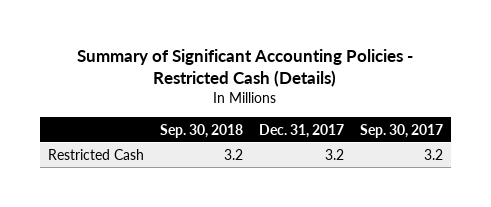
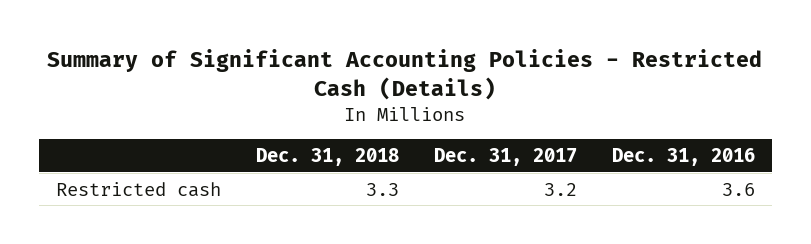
- | Sep. 30, 2018 | Dec. 31, 2017 | Sep. 30, 2017
+ | Dec. 31, 2018 | Dec. 31, 2017 | Dec. 31, 2016
- Restricted Cash | 3.2 | 3.2 | 3.2
+ Restricted cash | 3.3 | 3.2 | 3.6

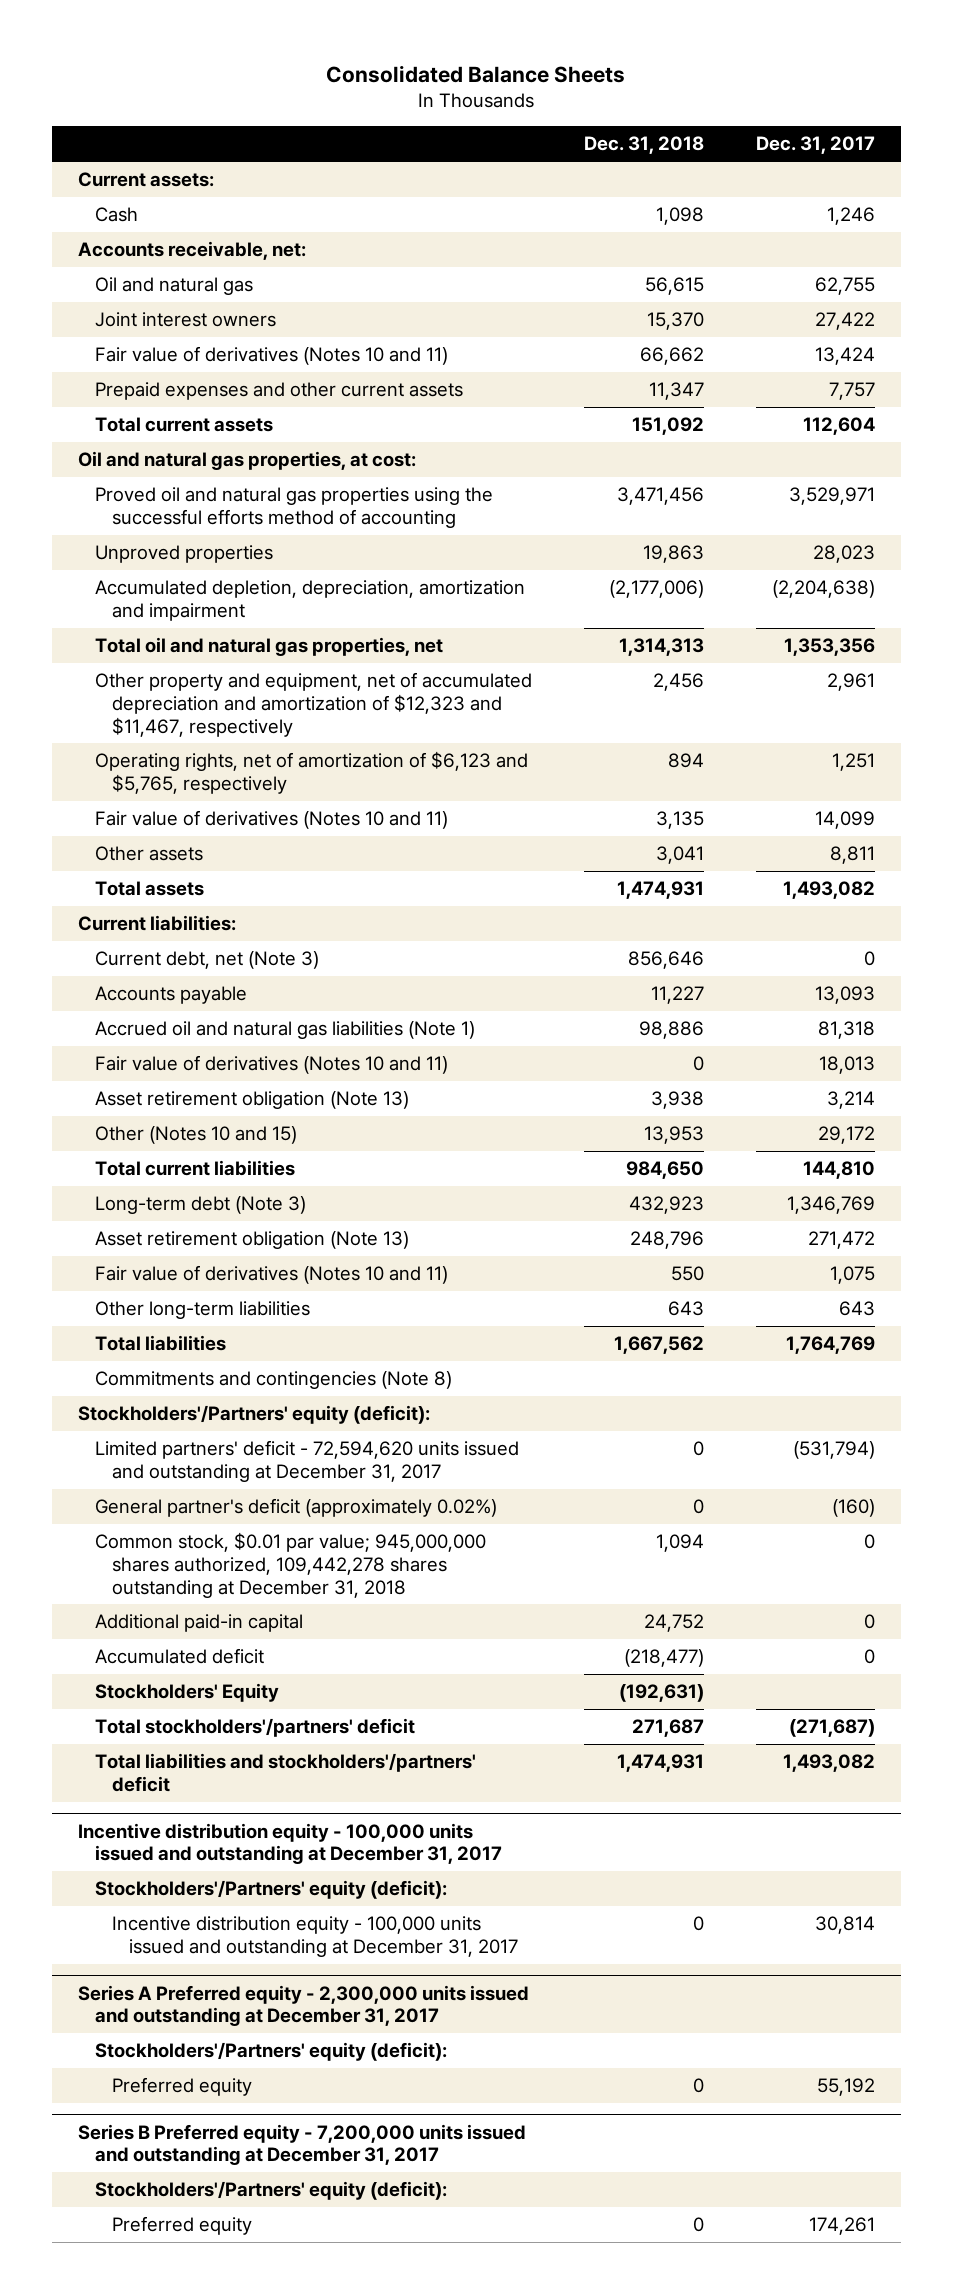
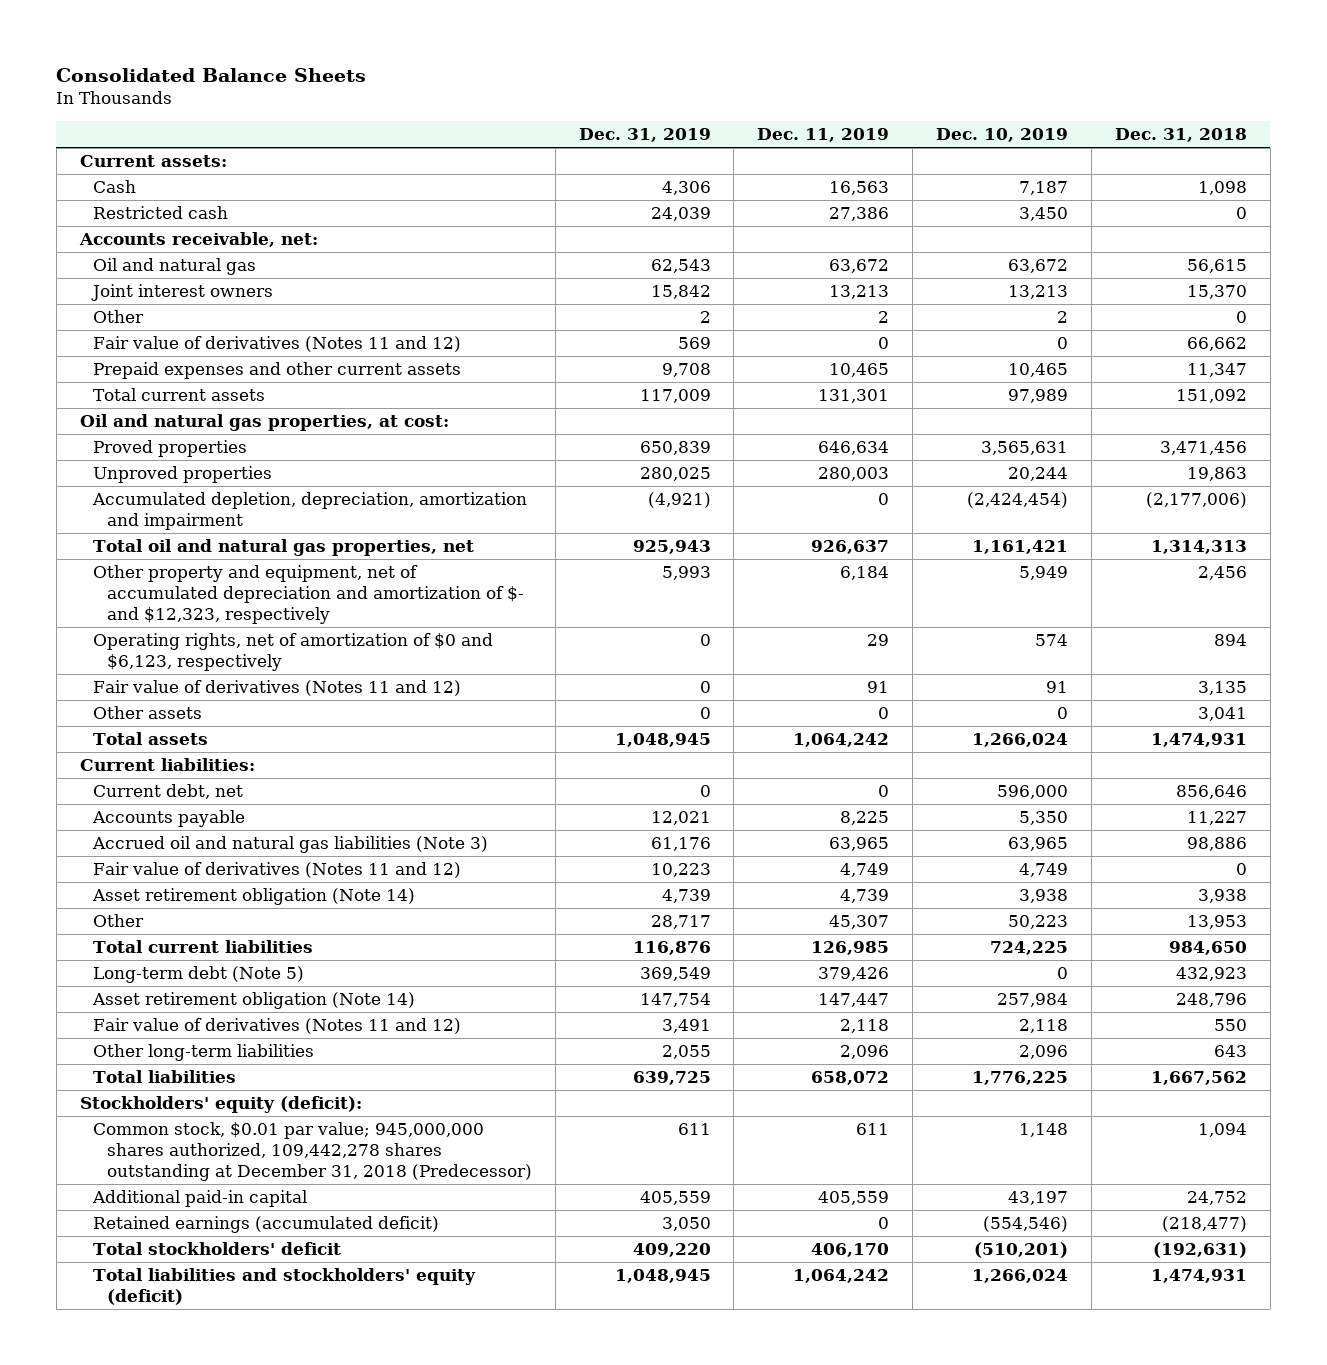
- | Dec. 31, 2018 | Dec. 31, 2017
+ | Dec. 31, 2019 | Dec. 11, 2019 | Dec. 10, 2019 | Dec. 31, 2018
+ Restricted cash | 24,039 | 27,386 | 3,450 | 0
- Fair value of derivatives (Notes 10 and 11) | 66,662 | 13,424
+ Other | 2 | 2 | 2 | 0
+ Fair value of derivatives (Notes 11 and 12) | 569 | 0 | 0 | 66,662
- Proved oil and natural gas properties using the successful efforts method of accounting | 3,471,456 | 3,529,971
+ Proved properties | 650,839 | 646,634 | 3,565,631 | 3,471,456
- Other property and equipment, net of accumulated depreciation and amortization of $12,323 and $11,467, respectively | 2,456 | 2,961
- Operating rights, net of amortization of $6,123 and $5,765, respectively | 894 | 1,251
- Fair value of derivatives (Notes 10 and 11) | 3,135 | 14,099
+ Other property and equipment, net of accumulated depreciation and amortization of $- and $12,323, respectively | 5,993 | 6,184 | 5,949 | 2,456
+ Operating rights, net of amortization of $0 and $6,123, respectively | 0 | 29 | 574 | 894
+ Fair value of derivatives (Notes 11 and 12) | 0 | 91 | 91 | 3,135
- Current debt, net (Note 3) | 856,646 | 0
+ Current debt, net | 0 | 0 | 596,000 | 856,646
- Accrued oil and natural gas liabilities (Note 1) | 98,886 | 81,318
- Fair value of derivatives (Notes 10 and 11) | 0 | 18,013
- Asset retirement obligation (Note 13) | 3,938 | 3,214
- Other (Notes 10 and 15) | 13,953 | 29,172
+ Accrued oil and natural gas liabilities (Note 3) | 61,176 | 63,965 | 63,965 | 98,886
+ Fair value of derivatives (Notes 11 and 12) | 10,223 | 4,749 | 4,749 | 0
+ Asset retirement obligation (Note 14) | 4,739 | 4,739 | 3,938 | 3,938
+ Other | 28,717 | 45,307 | 50,223 | 13,953
- Long-term debt (Note 3) | 432,923 | 1,346,769
- Asset retirement obligation (Note 13) | 248,796 | 271,472
- Fair value of derivatives (Notes 10 and 11) | 550 | 1,075
+ Long-term debt (Note 5) | 369,549 | 379,426 | 0 | 432,923
+ Asset retirement obligation (Note 14) | 147,754 | 147,447 | 257,984 | 248,796
+ Fair value of derivatives (Notes 11 and 12) | 3,491 | 2,118 | 2,118 | 550
- Commitments and contingencies (Note 8)
- Stockholders'/Partners' equity (deficit):
- Limited partners' deficit - 72,594,620 units issued and outstanding at December 31, 2017 | 0 | (531,794)
- General partner's deficit (approximately 0.02%) | 0 | (160)
- Common stock, $0.01 par value; 945,000,000 shares authorized, 109,442,278 shares outstanding at December 31, 2018 | 1,094 | 0
+ Stockholders' equity (deficit):
+ Common stock, $0.01 par value; 945,000,000 shares authorized, 109,442,278 shares outstanding at December 31, 2018 (Predecessor) | 611 | 611 | 1,148 | 1,094
- Accumulated deficit | (218,477) | 0
- Stockholders' Equity | (192,631) |
- Total stockholders'/partners' deficit | 271,687 | (271,687)
- Total liabilities and stockholders'/partners' deficit | 1,474,931 | 1,493,082
- Incentive distribution equity - 100,000 units issued and outstanding at December 31, 2017
- Stockholders'/Partners' equity (deficit):
- Incentive distribution equity - 100,000 units issued and outstanding at December 31, 2017 | 0 | 30,814
- Series A Preferred equity - 2,300,000 units issued and outstanding at December 31, 2017
- Stockholders'/Partners' equity (deficit):
- Preferred equity | 0 | 55,192
- Series B Preferred equity - 7,200,000 units issued and outstanding at December 31, 2017
- Stockholders'/Partners' equity (deficit):
- Preferred equity | 0 | 174,261
+ Retained earnings (accumulated deficit) | 3,050 | 0 | (554,546) | (218,477)
+ Total stockholders' deficit | 409,220 | 406,170 | (510,201) | (192,631)
+ Total liabilities and stockholders' equity (deficit) | 1,048,945 | 1,064,242 | 1,266,024 | 1,474,931

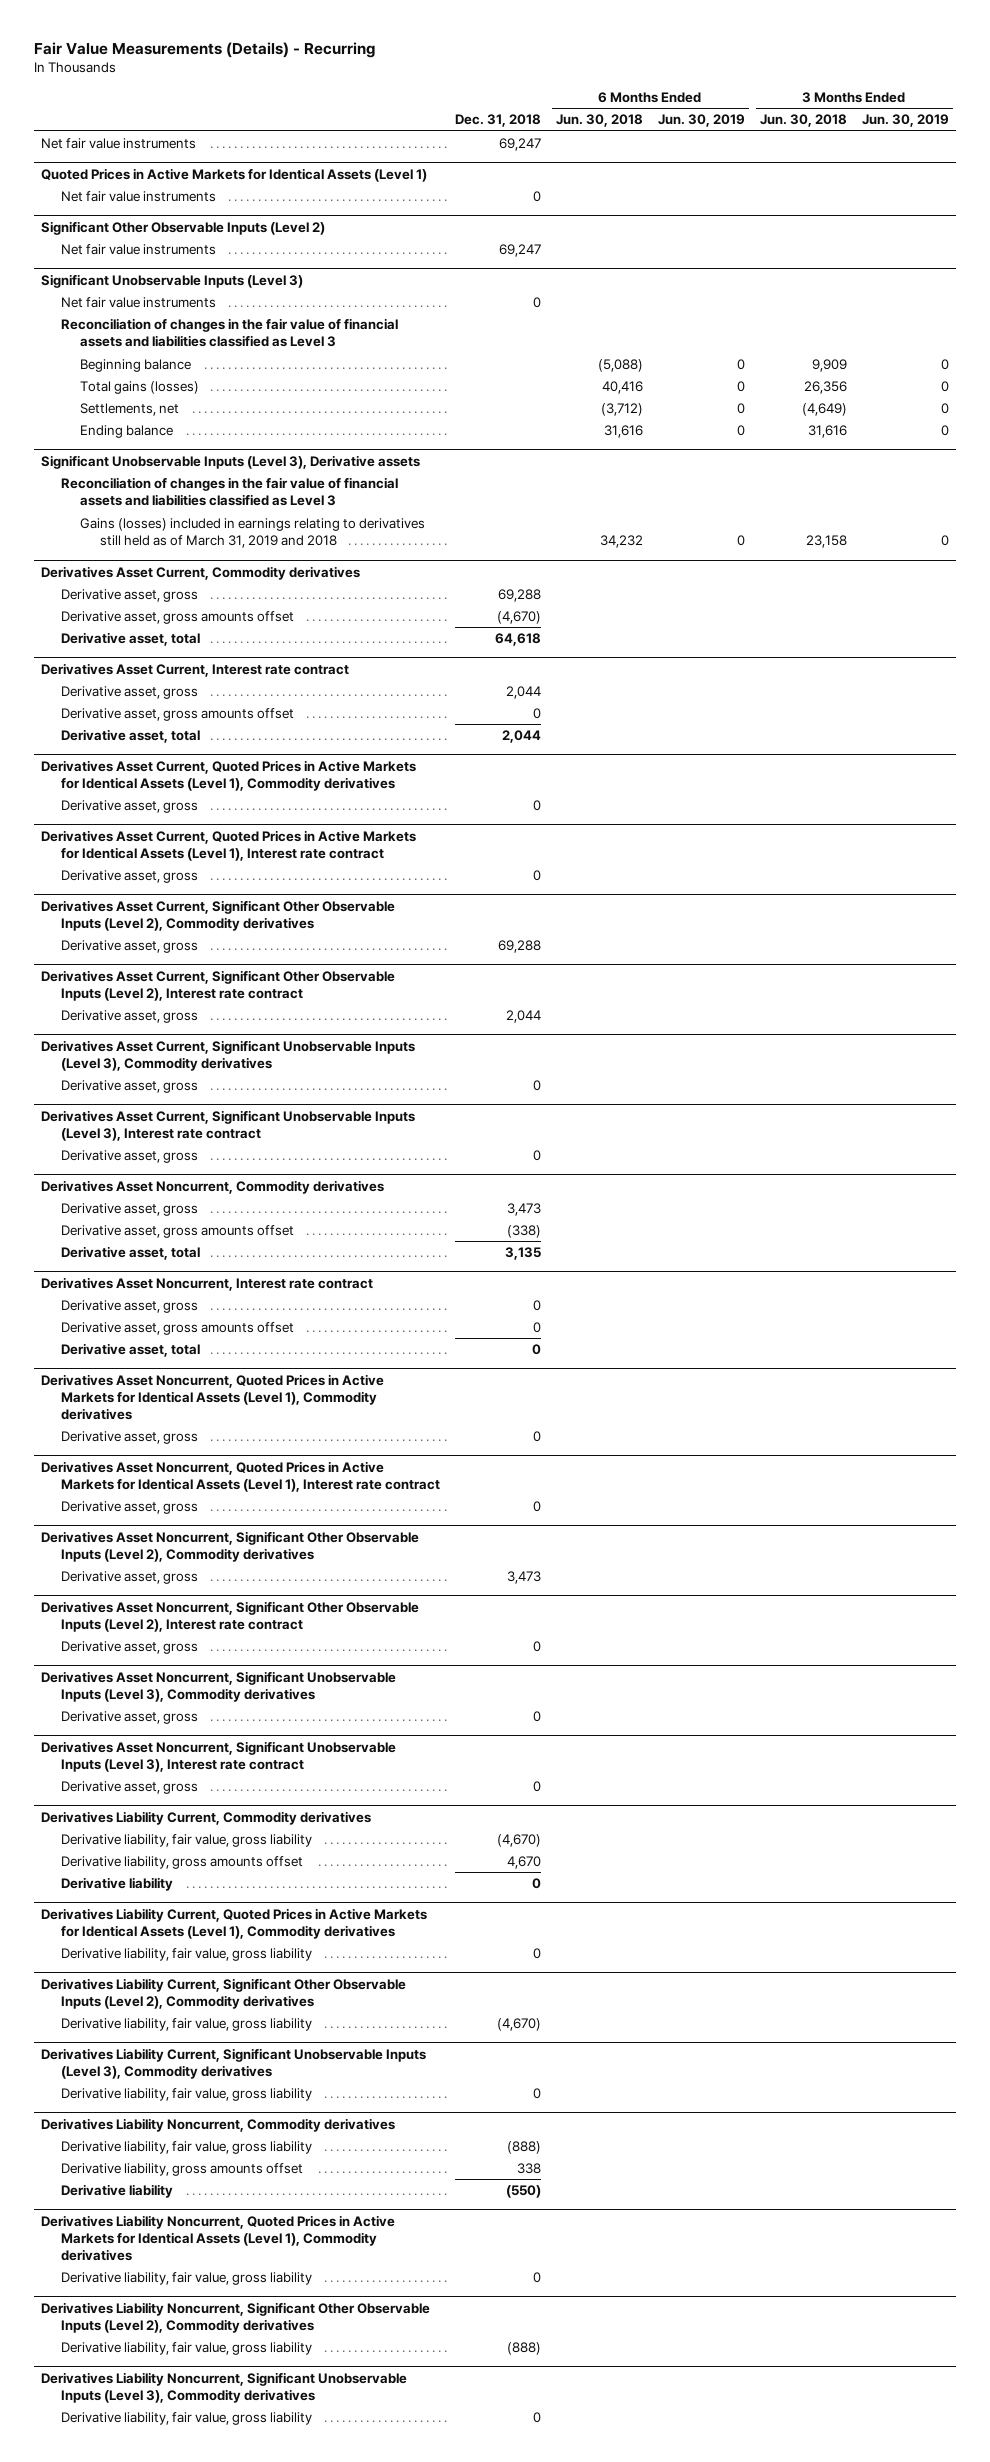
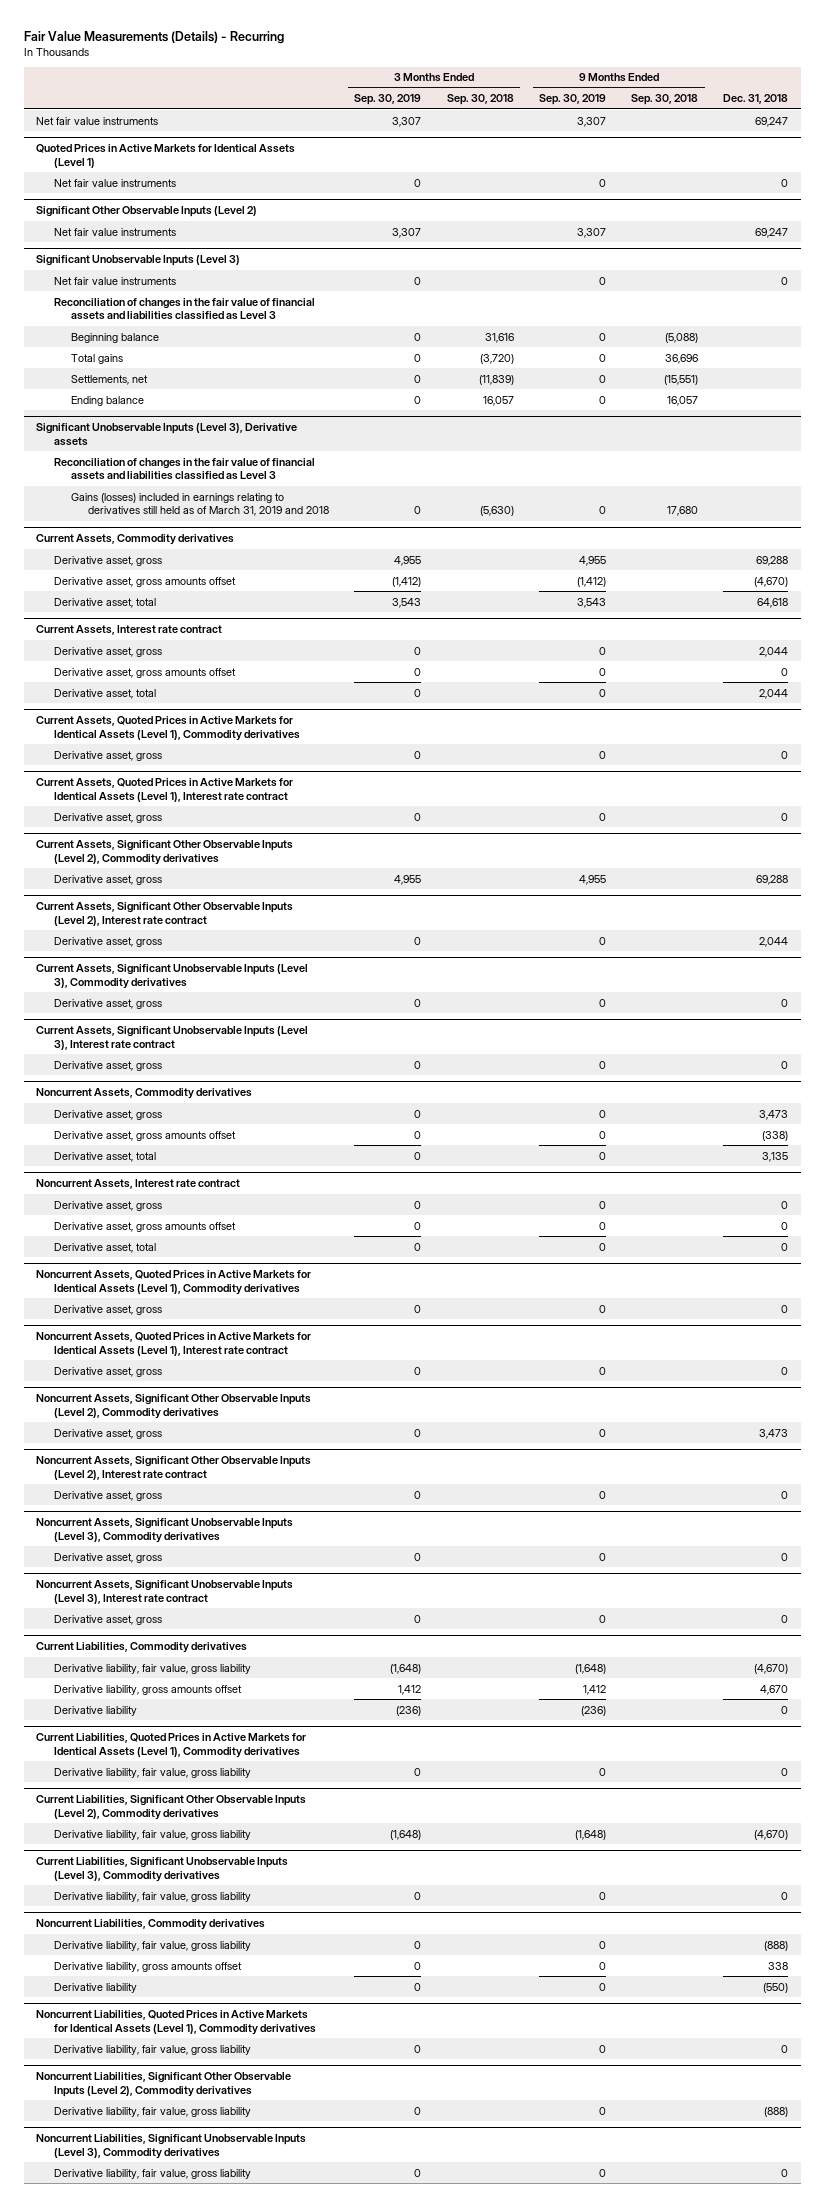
- | Dec. 31, 2018 | 6 Months Ended Jun. 30, 2018 | 6 Months Ended Jun. 30, 2019 | 3 Months Ended Jun. 30, 2018 | 3 Months Ended Jun. 30, 2019
+ | 3 Months Ended Sep. 30, 2019 | 3 Months Ended Sep. 30, 2018 | 9 Months Ended Sep. 30, 2019 | 9 Months Ended Sep. 30, 2018 | Dec. 31, 2018
@ Significant Unobservable Inputs (Level 3)
- Total gains (losses) | | 40,416 | 0 | 26,356 | 0
+ Total gains | 0 | (3,720) | 0 | 36,696 |
- Derivatives Asset Current, Commodity derivatives
+ Current Assets, Commodity derivatives
- Derivatives Asset Current, Interest rate contract
+ Current Assets, Interest rate contract
- Derivatives Asset Current, Quoted Prices in Active Markets for Identical Assets (Level 1), Commodity derivatives
+ Current Assets, Quoted Prices in Active Markets for Identical Assets (Level 1), Commodity derivatives
- Derivatives Asset Current, Quoted Prices in Active Markets for Identical Assets (Level 1), Interest rate contract
+ Current Assets, Quoted Prices in Active Markets for Identical Assets (Level 1), Interest rate contract
- Derivatives Asset Current, Significant Other Observable Inputs (Level 2), Commodity derivatives
+ Current Assets, Significant Other Observable Inputs (Level 2), Commodity derivatives
- Derivatives Asset Current, Significant Other Observable Inputs (Level 2), Interest rate contract
+ Current Assets, Significant Other Observable Inputs (Level 2), Interest rate contract
- Derivatives Asset Current, Significant Unobservable Inputs (Level 3), Commodity derivatives
+ Current Assets, Significant Unobservable Inputs (Level 3), Commodity derivatives
- Derivatives Asset Current, Significant Unobservable Inputs (Level 3), Interest rate contract
+ Current Assets, Significant Unobservable Inputs (Level 3), Interest rate contract
- Derivatives Asset Noncurrent, Commodity derivatives
+ Noncurrent Assets, Commodity derivatives
- Derivatives Asset Noncurrent, Interest rate contract
+ Noncurrent Assets, Interest rate contract
- Derivatives Asset Noncurrent, Quoted Prices in Active Markets for Identical Assets (Level 1), Commodity derivatives
+ Noncurrent Assets, Quoted Prices in Active Markets for Identical Assets (Level 1), Commodity derivatives
- Derivatives Asset Noncurrent, Quoted Prices in Active Markets for Identical Assets (Level 1), Interest rate contract
+ Noncurrent Assets, Quoted Prices in Active Markets for Identical Assets (Level 1), Interest rate contract
- Derivatives Asset Noncurrent, Significant Other Observable Inputs (Level 2), Commodity derivatives
+ Noncurrent Assets, Significant Other Observable Inputs (Level 2), Commodity derivatives
- Derivatives Asset Noncurrent, Significant Other Observable Inputs (Level 2), Interest rate contract
+ Noncurrent Assets, Significant Other Observable Inputs (Level 2), Interest rate contract
- Derivatives Asset Noncurrent, Significant Unobservable Inputs (Level 3), Commodity derivatives
+ Noncurrent Assets, Significant Unobservable Inputs (Level 3), Commodity derivatives
- Derivatives Asset Noncurrent, Significant Unobservable Inputs (Level 3), Interest rate contract
+ Noncurrent Assets, Significant Unobservable Inputs (Level 3), Interest rate contract
- Derivatives Liability Current, Commodity derivatives
+ Current Liabilities, Commodity derivatives
- Derivatives Liability Current, Quoted Prices in Active Markets for Identical Assets (Level 1), Commodity derivatives
+ Current Liabilities, Quoted Prices in Active Markets for Identical Assets (Level 1), Commodity derivatives
- Derivatives Liability Current, Significant Other Observable Inputs (Level 2), Commodity derivatives
+ Current Liabilities, Significant Other Observable Inputs (Level 2), Commodity derivatives
- Derivatives Liability Current, Significant Unobservable Inputs (Level 3), Commodity derivatives
+ Current Liabilities, Significant Unobservable Inputs (Level 3), Commodity derivatives
- Derivatives Liability Noncurrent, Commodity derivatives
+ Noncurrent Liabilities, Commodity derivatives
- Derivatives Liability Noncurrent, Quoted Prices in Active Markets for Identical Assets (Level 1), Commodity derivatives
+ Noncurrent Liabilities, Quoted Prices in Active Markets for Identical Assets (Level 1), Commodity derivatives
- Derivatives Liability Noncurrent, Significant Other Observable Inputs (Level 2), Commodity derivatives
+ Noncurrent Liabilities, Significant Other Observable Inputs (Level 2), Commodity derivatives
- Derivatives Liability Noncurrent, Significant Unobservable Inputs (Level 3), Commodity derivatives
+ Noncurrent Liabilities, Significant Unobservable Inputs (Level 3), Commodity derivatives

